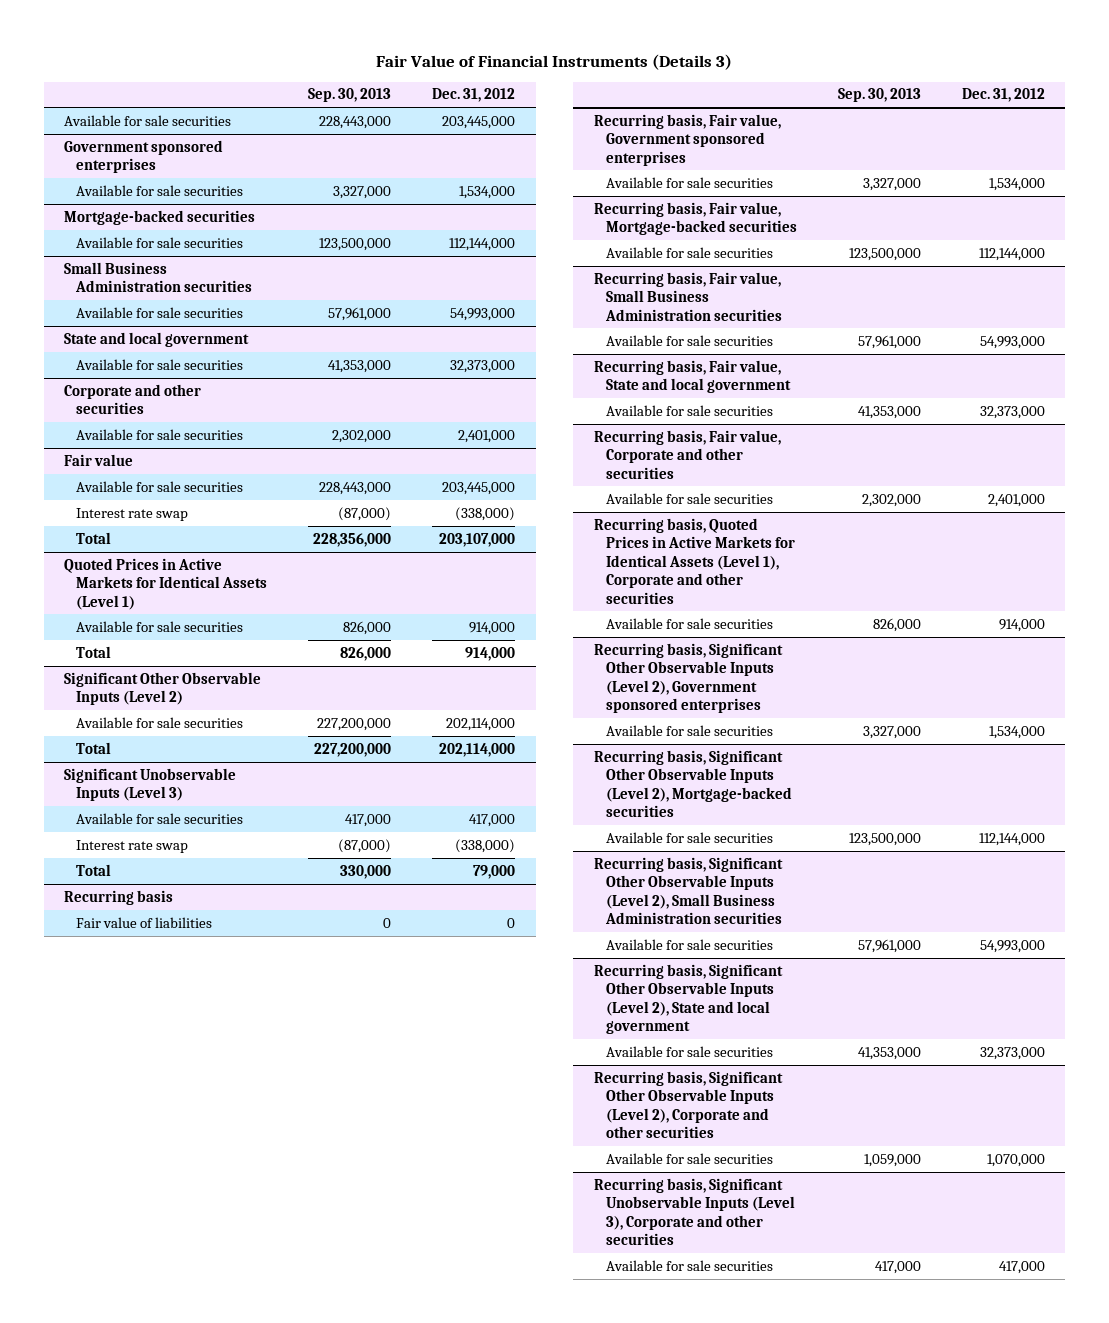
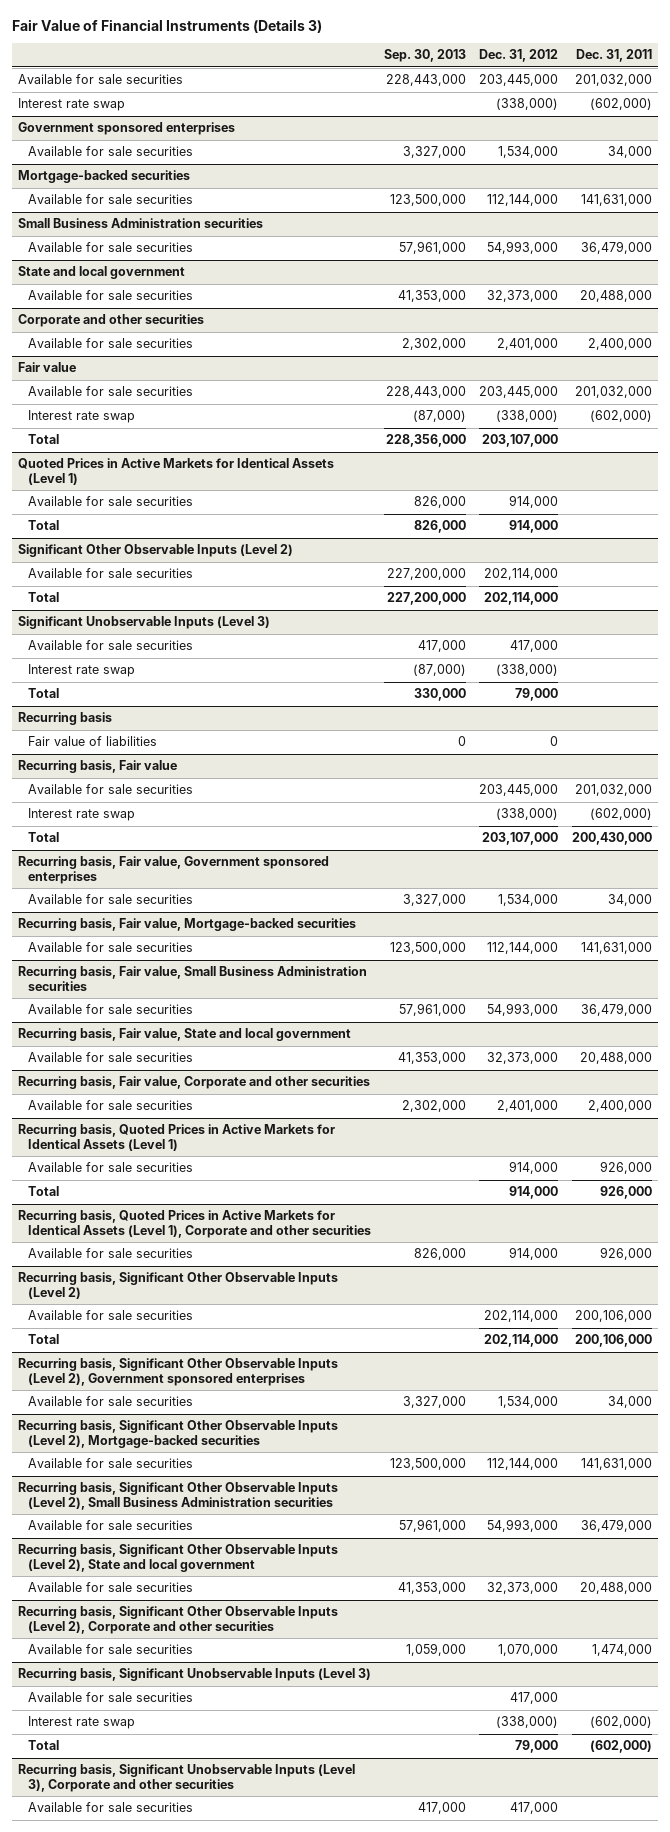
- | Sep. 30, 2013 | Dec. 31, 2012
+ | Sep. 30, 2013 | Dec. 31, 2012 | Dec. 31, 2011
+ Interest rate swap | | (338,000) | (602,000)
+ Recurring basis, Fair value
+ Available for sale securities | | 203,445,000 | 201,032,000
+ Interest rate swap | | (338,000) | (602,000)
+ Total | | 203,107,000 | 200,430,000
+ Recurring basis, Quoted Prices in Active Markets for Identical Assets (Level 1)
+ Available for sale securities | | 914,000 | 926,000
+ Total | | 914,000 | 926,000
+ Recurring basis, Significant Other Observable Inputs (Level 2)
+ Available for sale securities | | 202,114,000 | 200,106,000
+ Total | | 202,114,000 | 200,106,000
+ Recurring basis, Significant Unobservable Inputs (Level 3)
+ Available for sale securities | | 417,000 |
+ Interest rate swap | | (338,000) | (602,000)
+ Total | | 79,000 | (602,000)

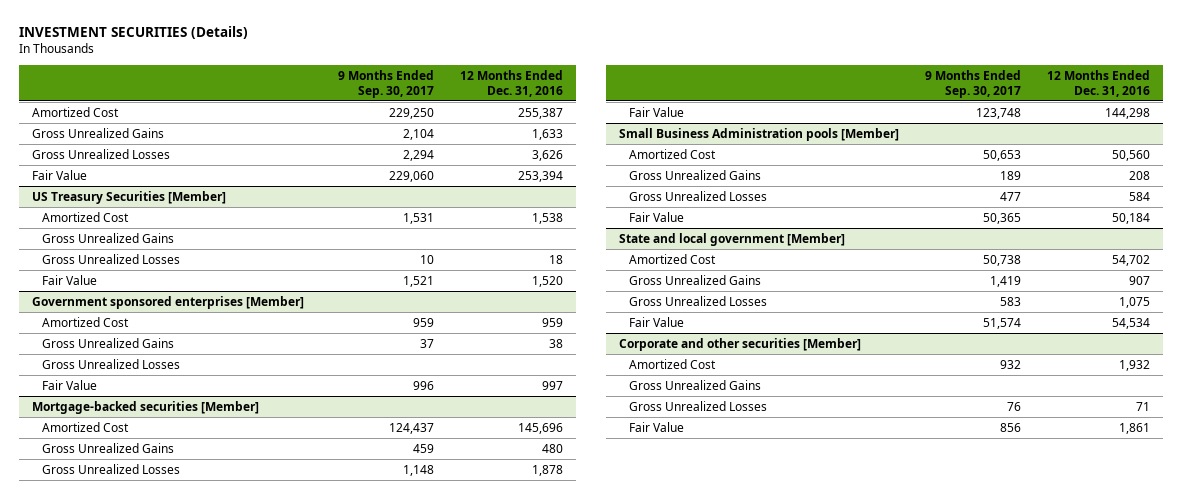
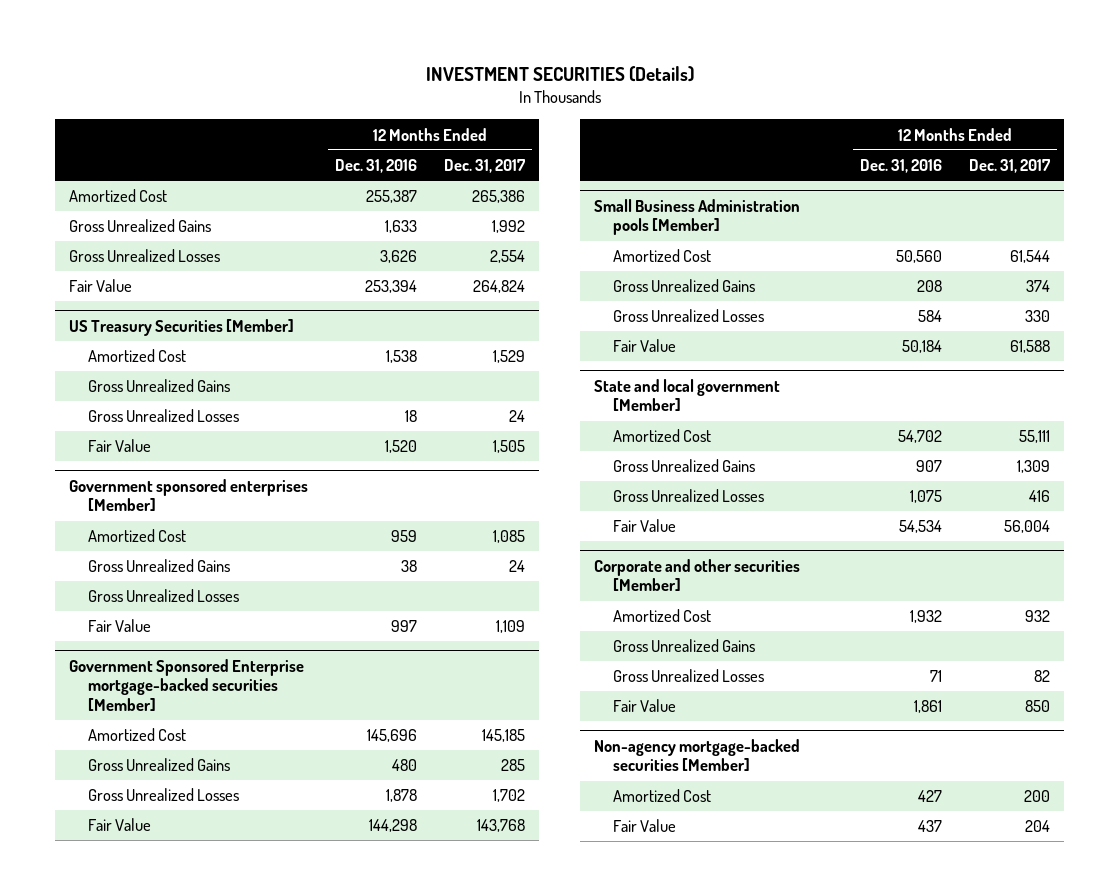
- | 9 Months Ended Sep. 30, 2017 | 12 Months Ended Dec. 31, 2016
+ | 12 Months Ended Dec. 31, 2016 | 12 Months Ended Dec. 31, 2017
- Mortgage-backed securities [Member]
+ Government Sponsored Enterprise mortgage-backed securities [Member]
+ Non-agency mortgage-backed securities [Member]
+ Amortized Cost | 427 | 200
+ Fair Value | 437 | 204

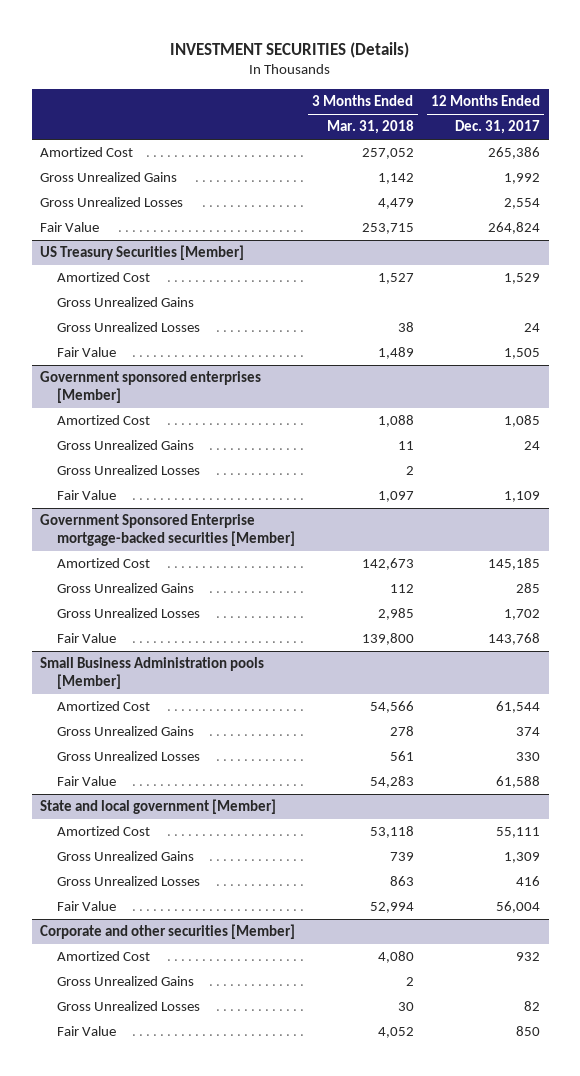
- | 12 Months Ended Dec. 31, 2016 | 12 Months Ended Dec. 31, 2017
+ | 3 Months Ended Mar. 31, 2018 | 12 Months Ended Dec. 31, 2017
- Non-agency mortgage-backed securities [Member]
- Amortized Cost | 427 | 200
- Fair Value | 437 | 204

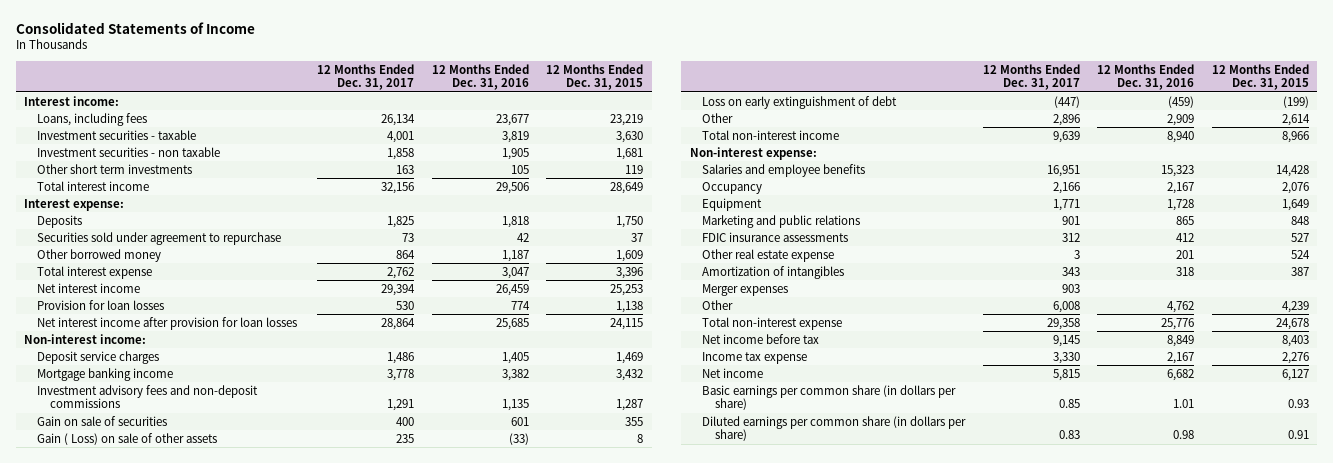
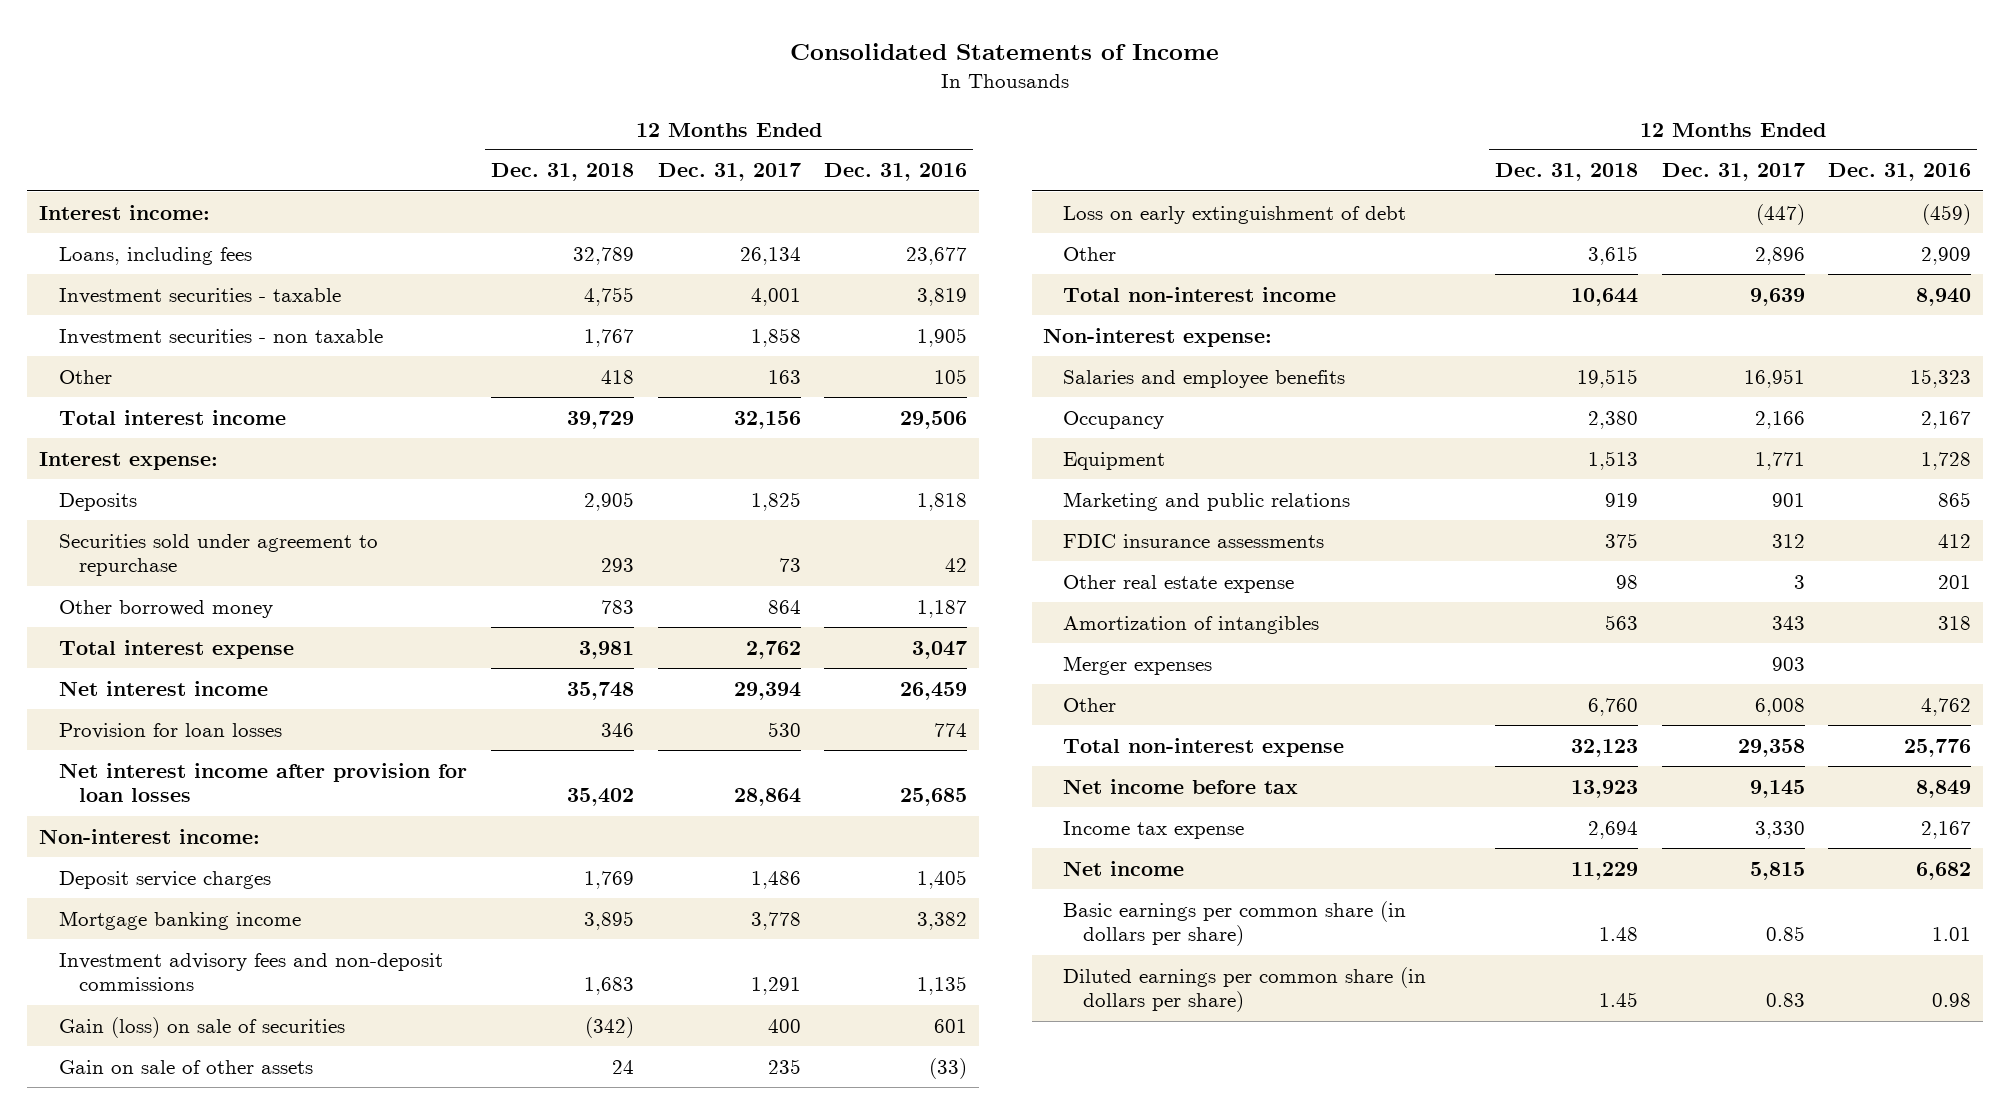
- | 12 Months Ended Dec. 31, 2017 | 12 Months Ended Dec. 31, 2016 | 12 Months Ended Dec. 31, 2015
+ | 12 Months Ended Dec. 31, 2018 | 12 Months Ended Dec. 31, 2017 | 12 Months Ended Dec. 31, 2016
- Other short term investments | 163 | 105 | 119
+ Other | 418 | 163 | 105
- Gain on sale of securities | 400 | 601 | 355
- Gain ( Loss) on sale of other assets | 235 | (33) | 8
+ Gain (loss) on sale of securities | (342) | 400 | 601
+ Gain on sale of other assets | 24 | 235 | (33)

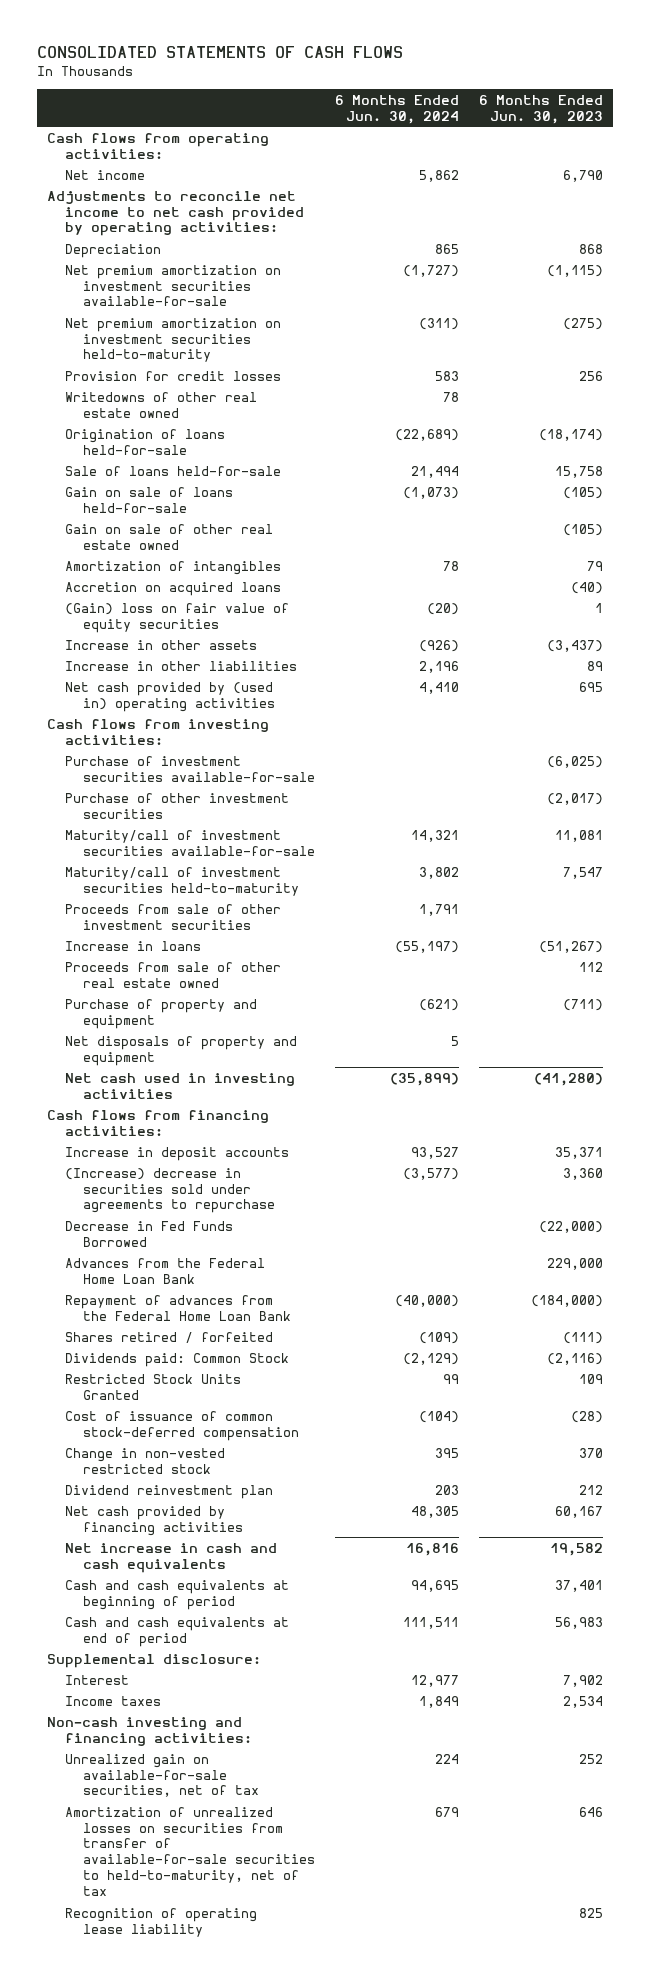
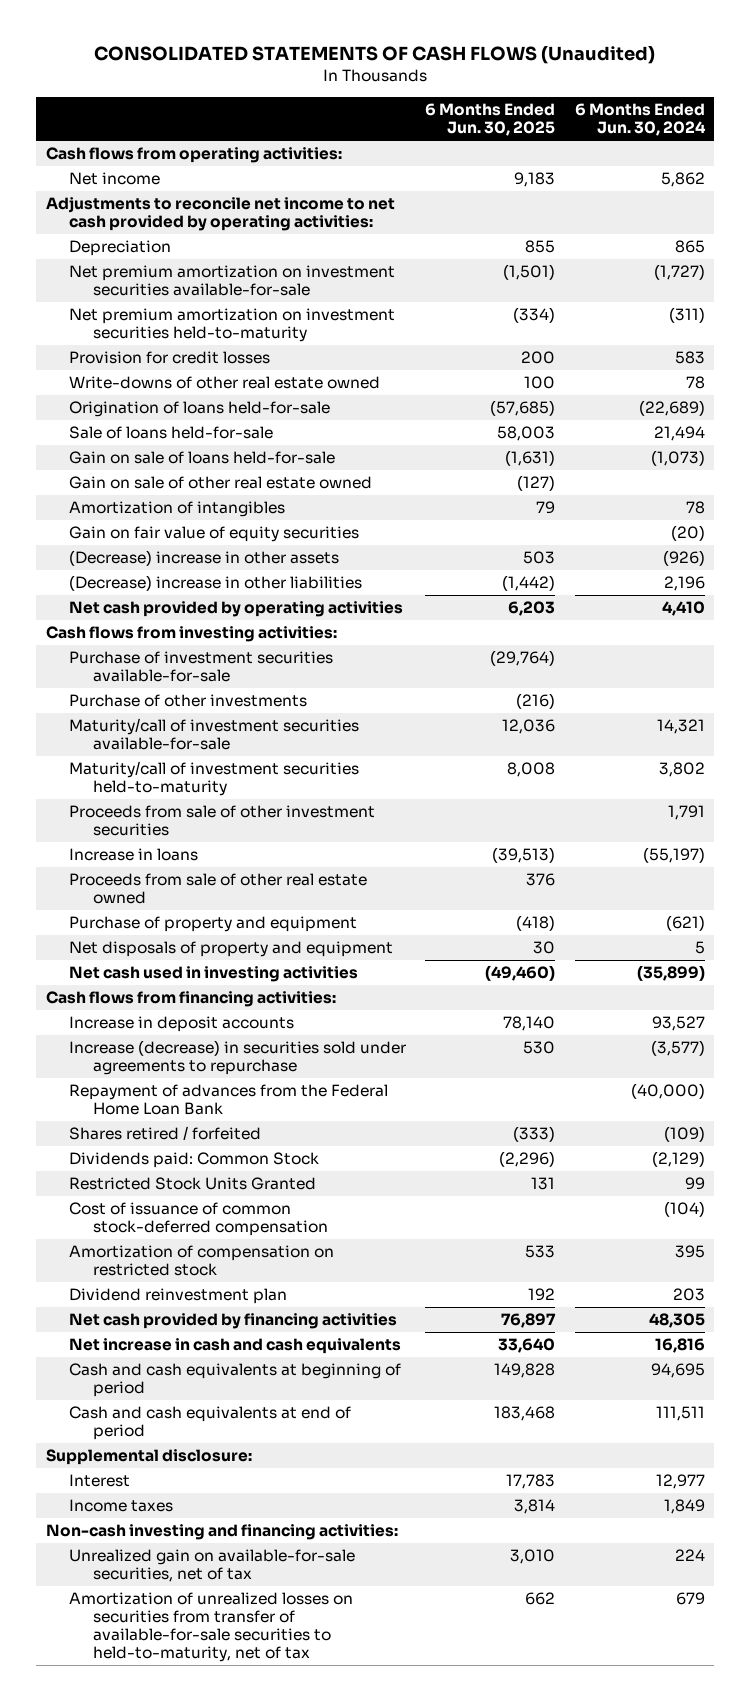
- CONSOLIDATED STATEMENTS OF CASH FLOWS
+ CONSOLIDATED STATEMENTS OF CASH FLOWS (Unaudited)
- | 6 Months Ended Jun. 30, 2024 | 6 Months Ended Jun. 30, 2023
+ | 6 Months Ended Jun. 30, 2025 | 6 Months Ended Jun. 30, 2024
- Writedowns of other real estate owned | 78 |
+ Write-downs of other real estate owned | 100 | 78
- Accretion on acquired loans | | (40)
- (Gain) loss on fair value of equity securities | (20) | 1
- Increase in other assets | (926) | (3,437)
- Increase in other liabilities | 2,196 | 89
- Net cash provided by (used in) operating activities | 4,410 | 695
+ Gain on fair value of equity securities | | (20)
+ (Decrease) increase in other assets | 503 | (926)
+ (Decrease) increase in other liabilities | (1,442) | 2,196
+ Net cash provided by operating activities | 6,203 | 4,410
- Purchase of other investment securities | | (2,017)
+ Purchase of other investments | (216) |
- (Increase) decrease in securities sold under agreements to repurchase | (3,577) | 3,360
- Decrease in Fed Funds Borrowed | | (22,000)
- Advances from the Federal Home Loan Bank | | 229,000
+ Increase (decrease) in securities sold under agreements to repurchase | 530 | (3,577)
- Change in non-vested restricted stock | 395 | 370
+ Amortization of compensation on restricted stock | 533 | 395
- Recognition of operating lease liability | | 825

